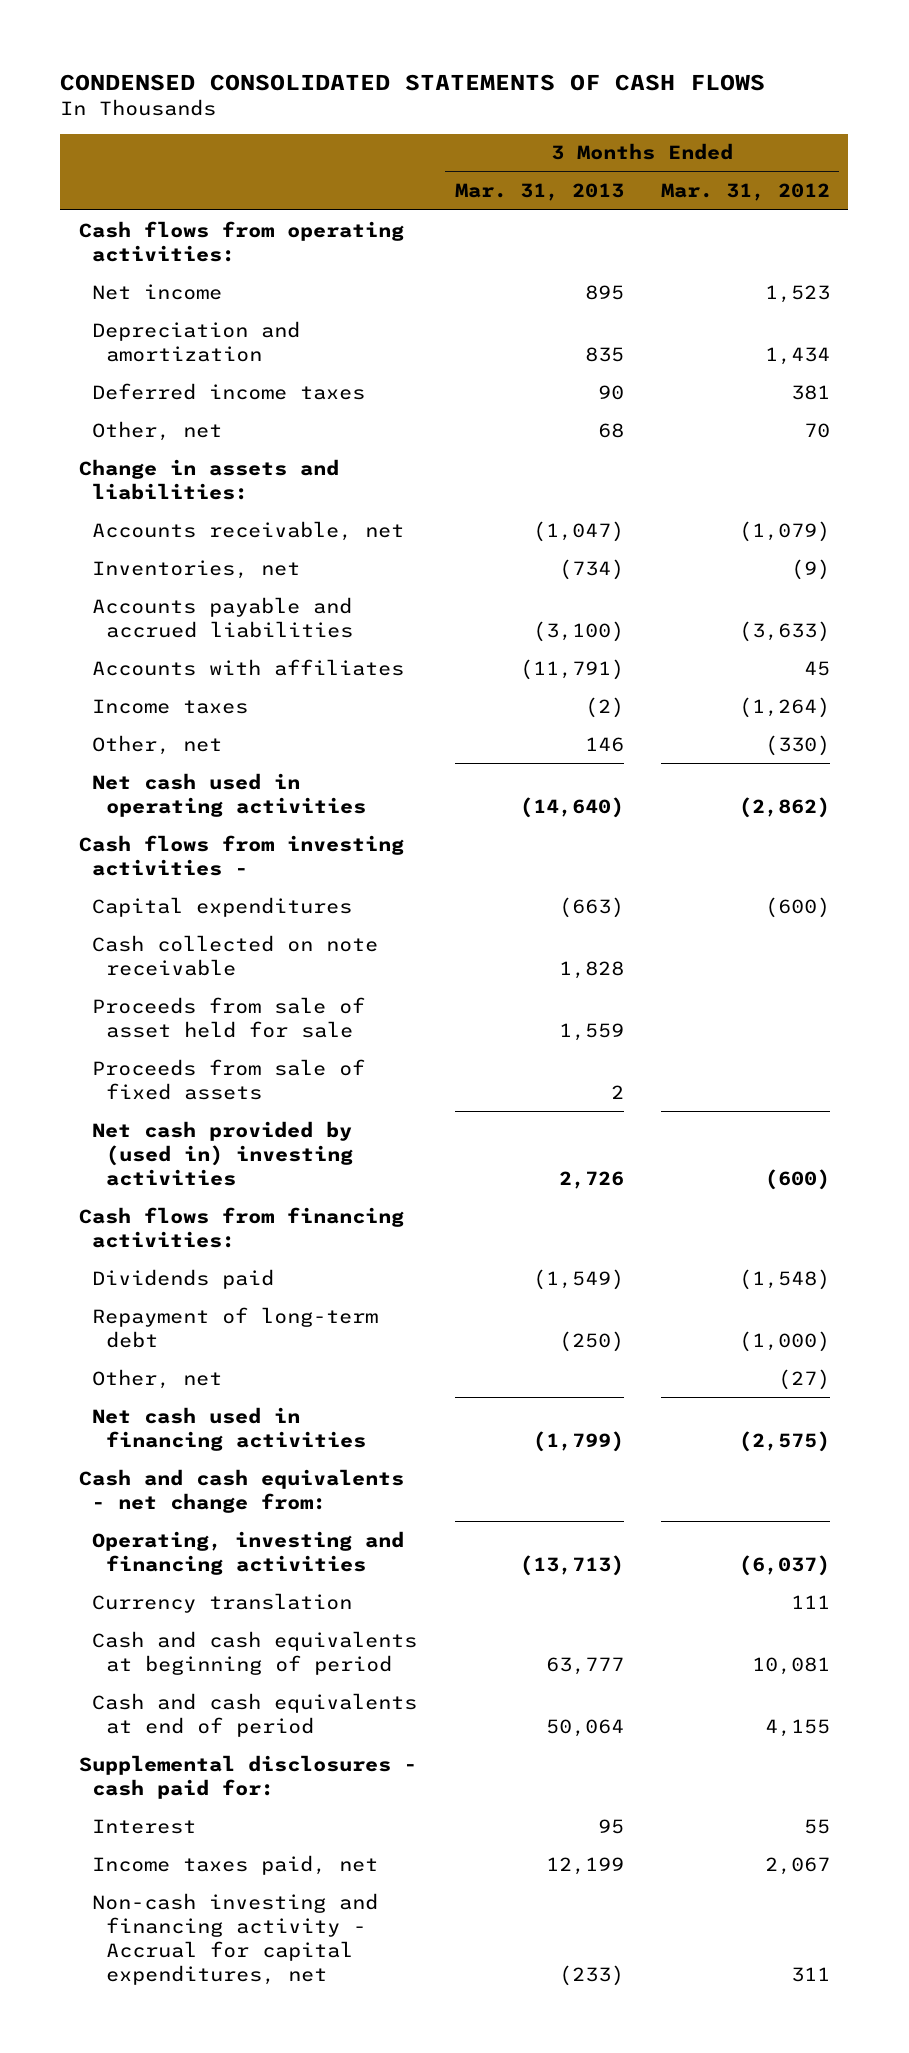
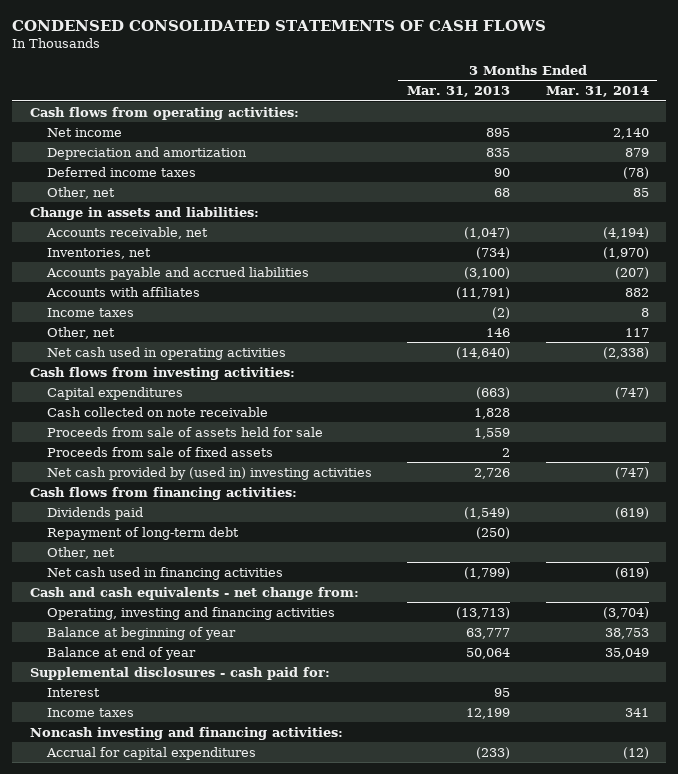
- | 3 Months Ended Mar. 31, 2013 | 3 Months Ended Mar. 31, 2012
+ | 3 Months Ended Mar. 31, 2013 | 3 Months Ended Mar. 31, 2014
- Cash flows from investing activities -
+ Cash flows from investing activities:
- Proceeds from sale of asset held for sale | 1,559 |
+ Proceeds from sale of assets held for sale | 1,559 |
- Currency translation | | 111
- Cash and cash equivalents at beginning of period | 63,777 | 10,081
- Cash and cash equivalents at end of period | 50,064 | 4,155
+ Balance at beginning of year | 63,777 | 38,753
+ Balance at end of year | 50,064 | 35,049
- Income taxes paid, net | 12,199 | 2,067
- Non-cash investing and financing activity - Accrual for capital expenditures, net | (233) | 311
+ Income taxes | 12,199 | 341
+ Noncash investing and financing activities:
+ Accrual for capital expenditures | (233) | (12)

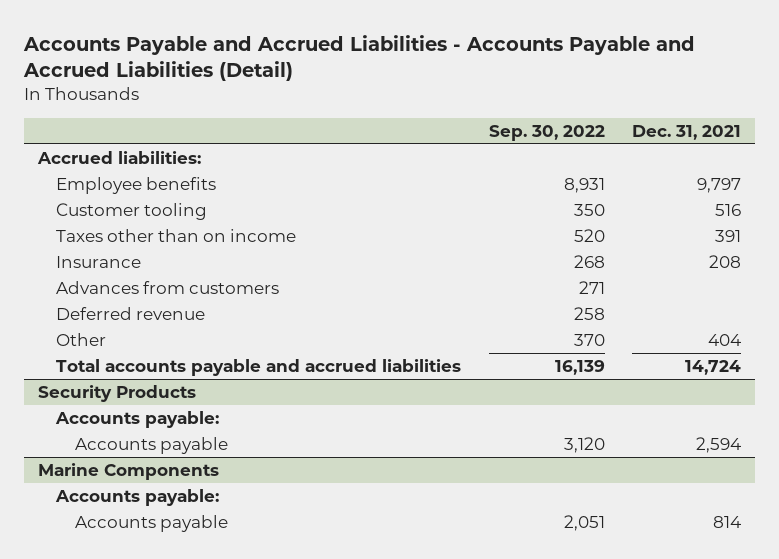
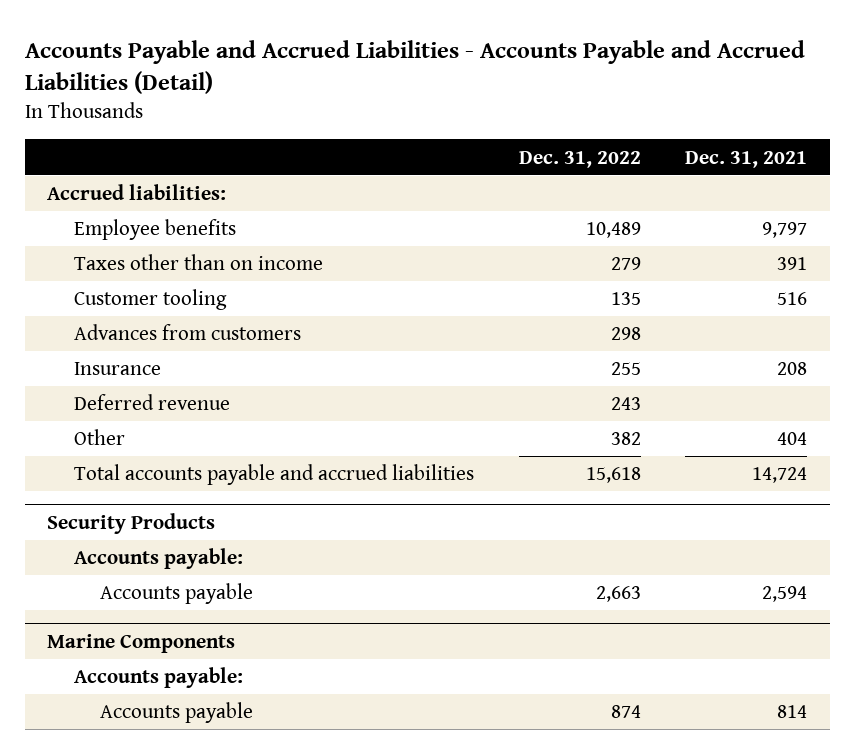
- | Sep. 30, 2022 | Dec. 31, 2021
+ | Dec. 31, 2022 | Dec. 31, 2021
moved down: Customer tooling | 135 | 516
moved down: Insurance | 255 | 208

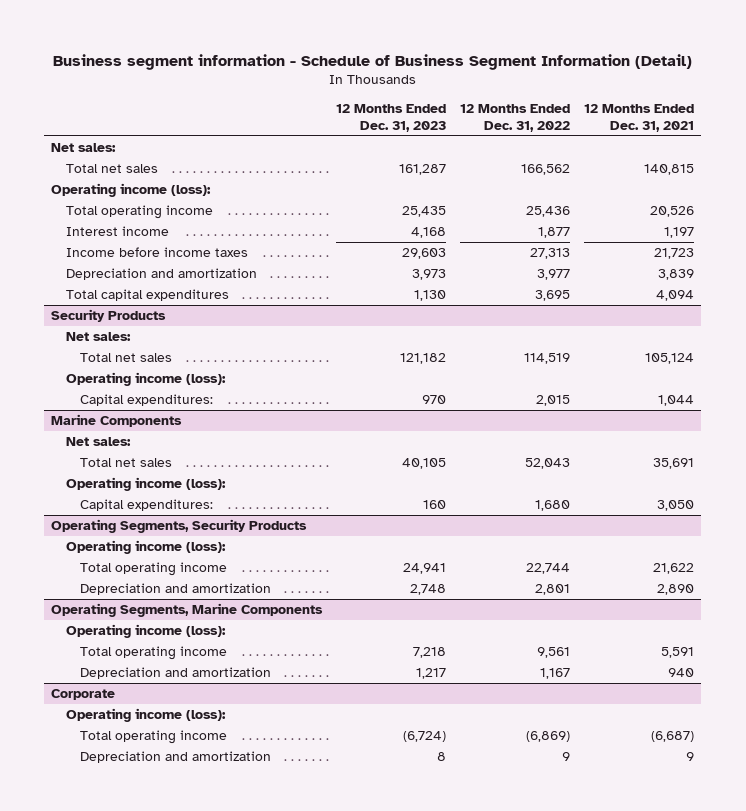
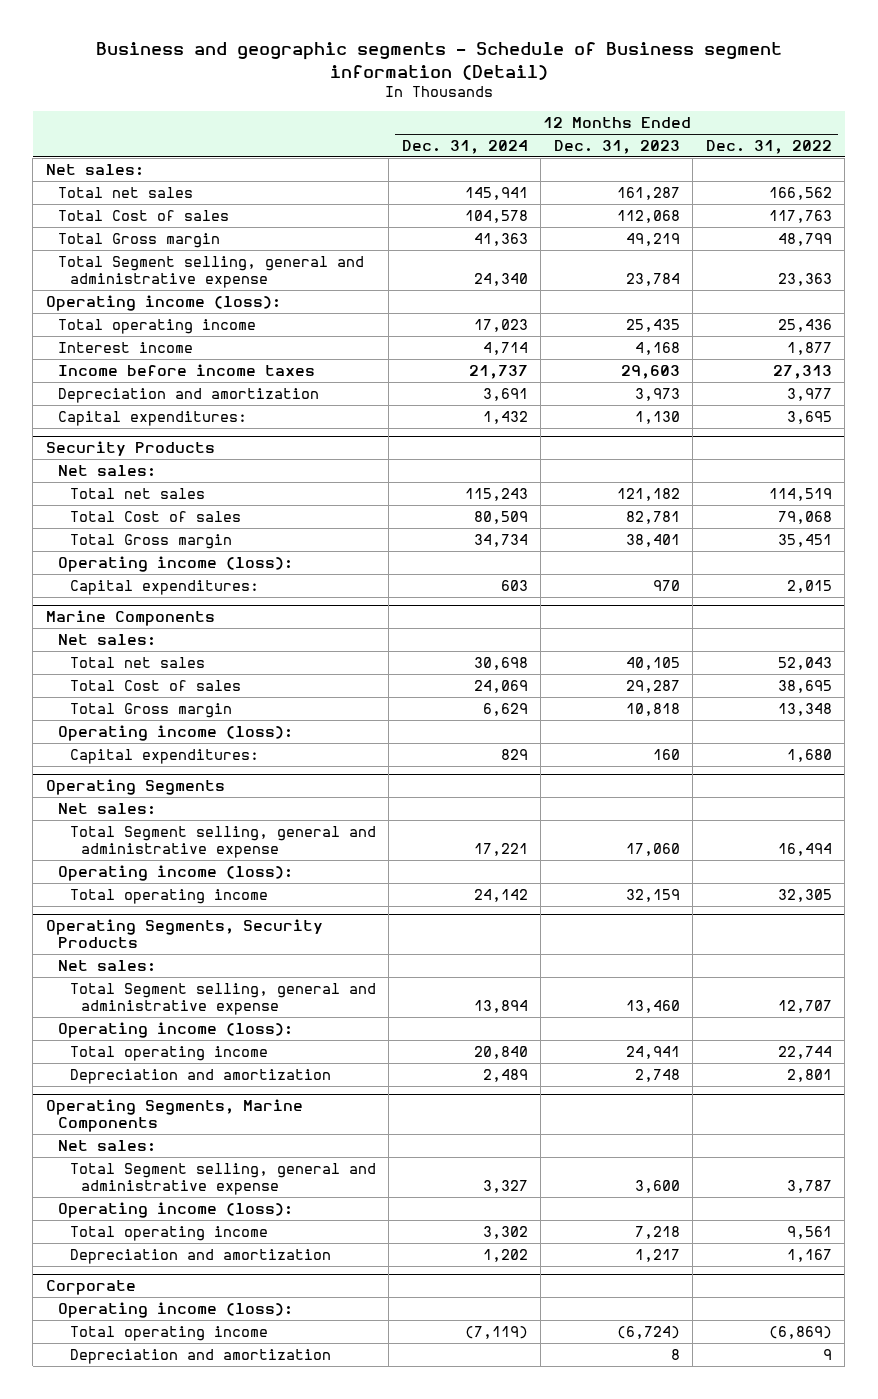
- Business segment information - Schedule of Business Segment Information (Detail)
+ Business and geographic segments - Schedule of Business segment information (Detail)
- | 12 Months Ended Dec. 31, 2023 | 12 Months Ended Dec. 31, 2022 | 12 Months Ended Dec. 31, 2021
+ | 12 Months Ended Dec. 31, 2024 | 12 Months Ended Dec. 31, 2023 | 12 Months Ended Dec. 31, 2022
+ Total Cost of sales | 104,578 | 112,068 | 117,763
+ Total Gross margin | 41,363 | 49,219 | 48,799
+ Total Segment selling, general and administrative expense | 24,340 | 23,784 | 23,363
- Total capital expenditures | 1,130 | 3,695 | 4,094
+ Capital expenditures: | 1,432 | 1,130 | 3,695
@ Security Products
+ Total Cost of sales | 80,509 | 82,781 | 79,068
+ Total Gross margin | 34,734 | 38,401 | 35,451
@ Marine Components
+ Total Cost of sales | 24,069 | 29,287 | 38,695
+ Total Gross margin | 6,629 | 10,818 | 13,348
+ Operating Segments
+ Net sales:
+ Total Segment selling, general and administrative expense | 17,221 | 17,060 | 16,494
+ Operating income (loss):
+ Total operating income | 24,142 | 32,159 | 32,305
@ Operating Segments, Security Products
+ Net sales:
+ Total Segment selling, general and administrative expense | 13,894 | 13,460 | 12,707
@ Operating Segments, Marine Components
+ Net sales:
+ Total Segment selling, general and administrative expense | 3,327 | 3,600 | 3,787

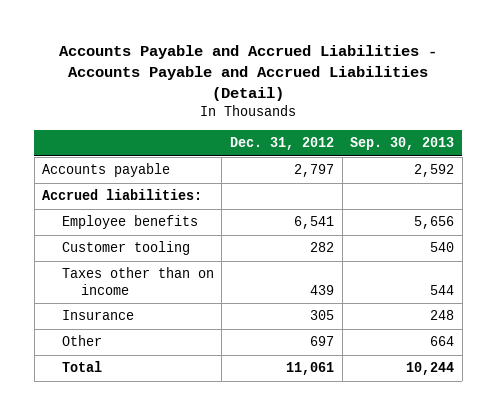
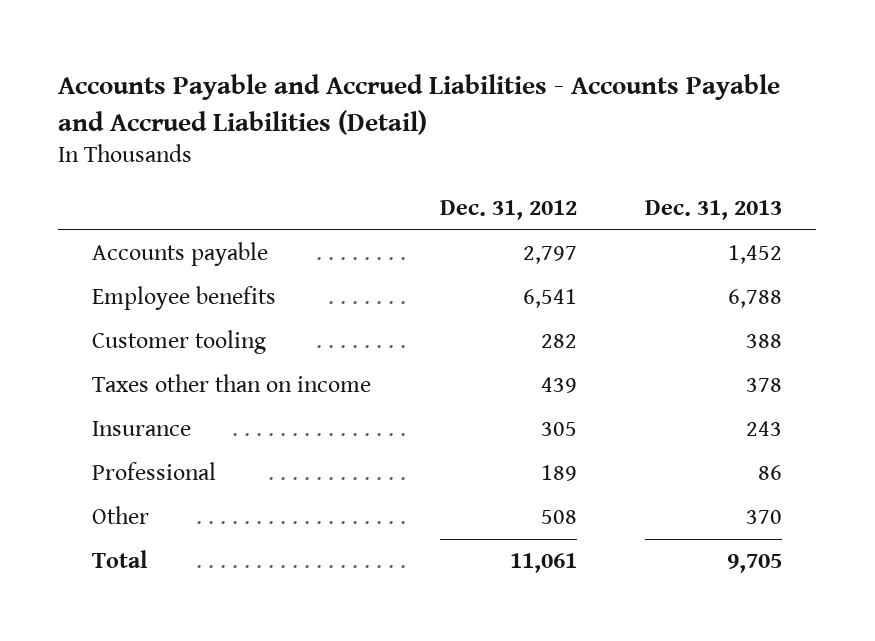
- | Dec. 31, 2012 | Sep. 30, 2013
+ | Dec. 31, 2012 | Dec. 31, 2013
- Accrued liabilities:
- Other | 697 | 664
+ Professional | 189 | 86
+ Other | 508 | 370

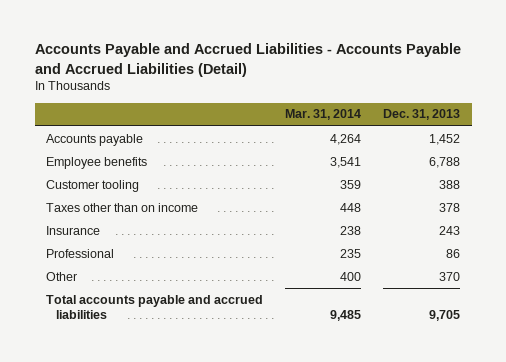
- | Dec. 31, 2012 | Dec. 31, 2013
+ | Mar. 31, 2014 | Dec. 31, 2013
- Total | 11,061 | 9,705
+ Total accounts payable and accrued liabilities | 9,485 | 9,705

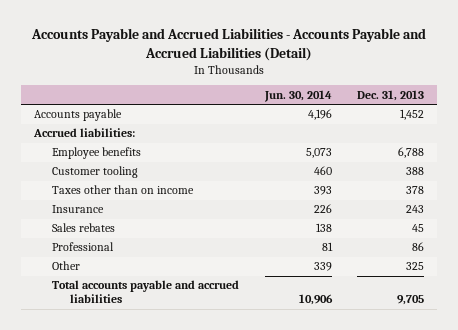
- | Mar. 31, 2014 | Dec. 31, 2013
+ | Jun. 30, 2014 | Dec. 31, 2013
+ Accrued liabilities:
+ Sales rebates | 138 | 45
- Other | 400 | 370
+ Other | 339 | 325

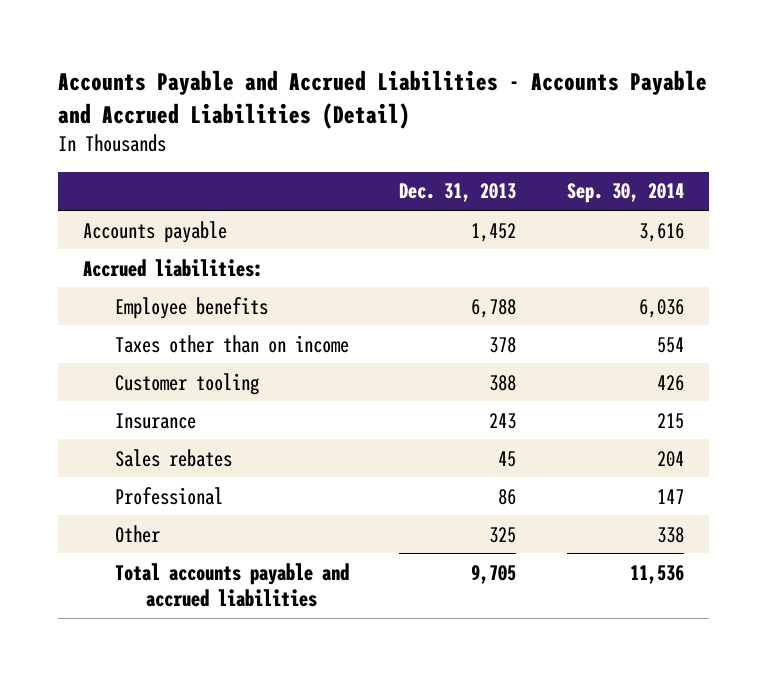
- | Jun. 30, 2014 | Dec. 31, 2013
+ | Dec. 31, 2013 | Sep. 30, 2014
moved down: Customer tooling | 388 | 426

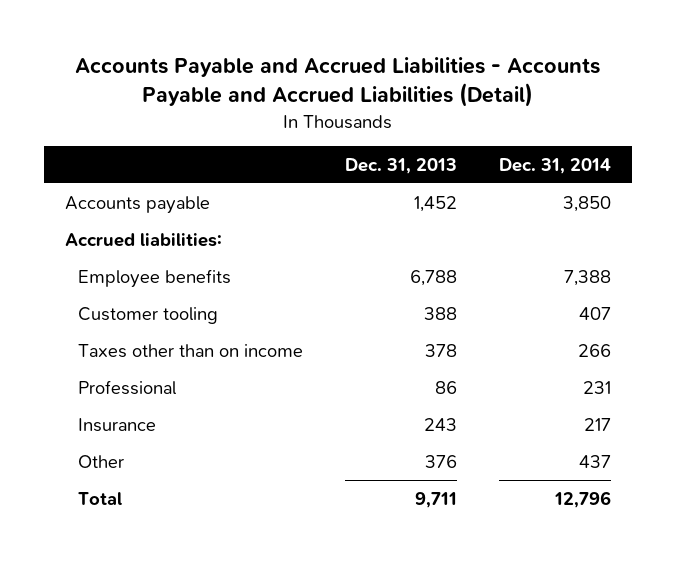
- | Dec. 31, 2013 | Sep. 30, 2014
+ | Dec. 31, 2013 | Dec. 31, 2014
- Sales rebates | 45 | 204
moved down: Taxes other than on income | 378 | 266
- Other | 325 | 338
- Total accounts payable and accrued liabilities | 9,705 | 11,536
moved down: Insurance | 243 | 217
+ Other | 376 | 437
+ Total | 9,711 | 12,796

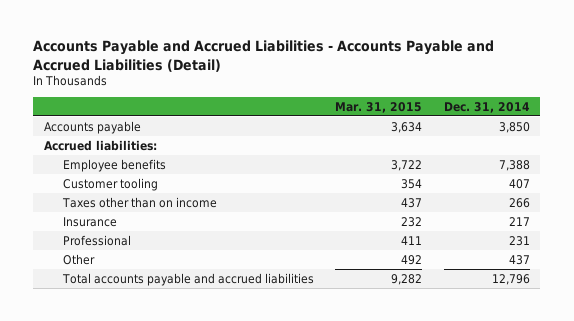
- | Dec. 31, 2013 | Dec. 31, 2014
+ | Mar. 31, 2015 | Dec. 31, 2014
moved down: Professional | 411 | 231
- Total | 9,711 | 12,796
+ Total accounts payable and accrued liabilities | 9,282 | 12,796

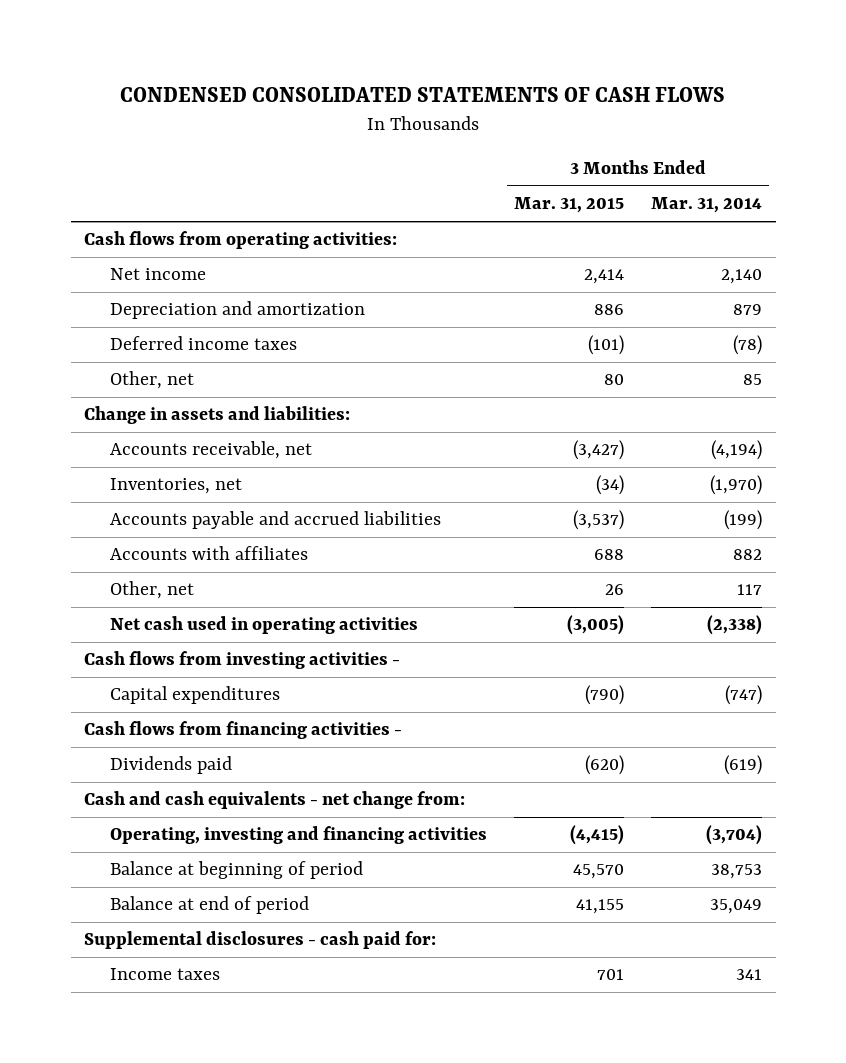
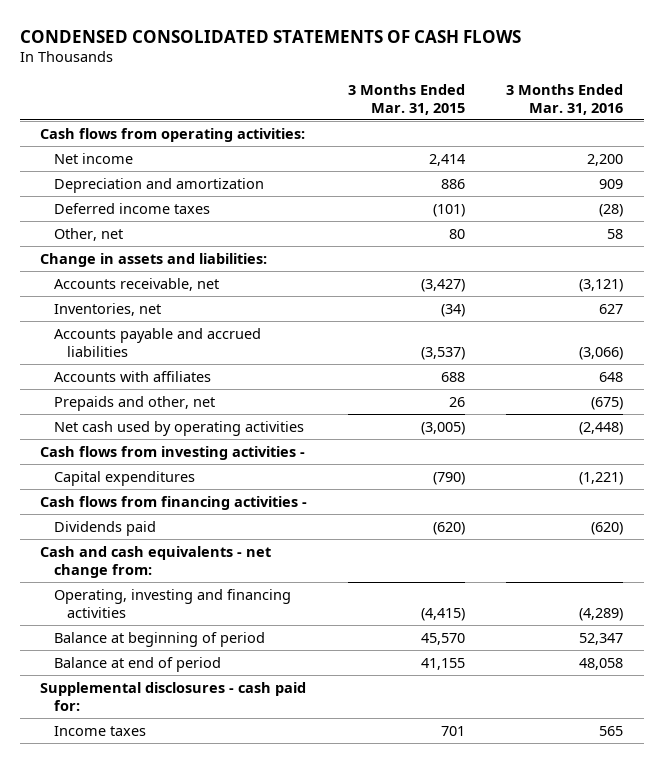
- | 3 Months Ended Mar. 31, 2015 | 3 Months Ended Mar. 31, 2014
+ | 3 Months Ended Mar. 31, 2015 | 3 Months Ended Mar. 31, 2016
- Other, net | 26 | 117
- Net cash used in operating activities | (3,005) | (2,338)
+ Prepaids and other, net | 26 | (675)
+ Net cash used by operating activities | (3,005) | (2,448)

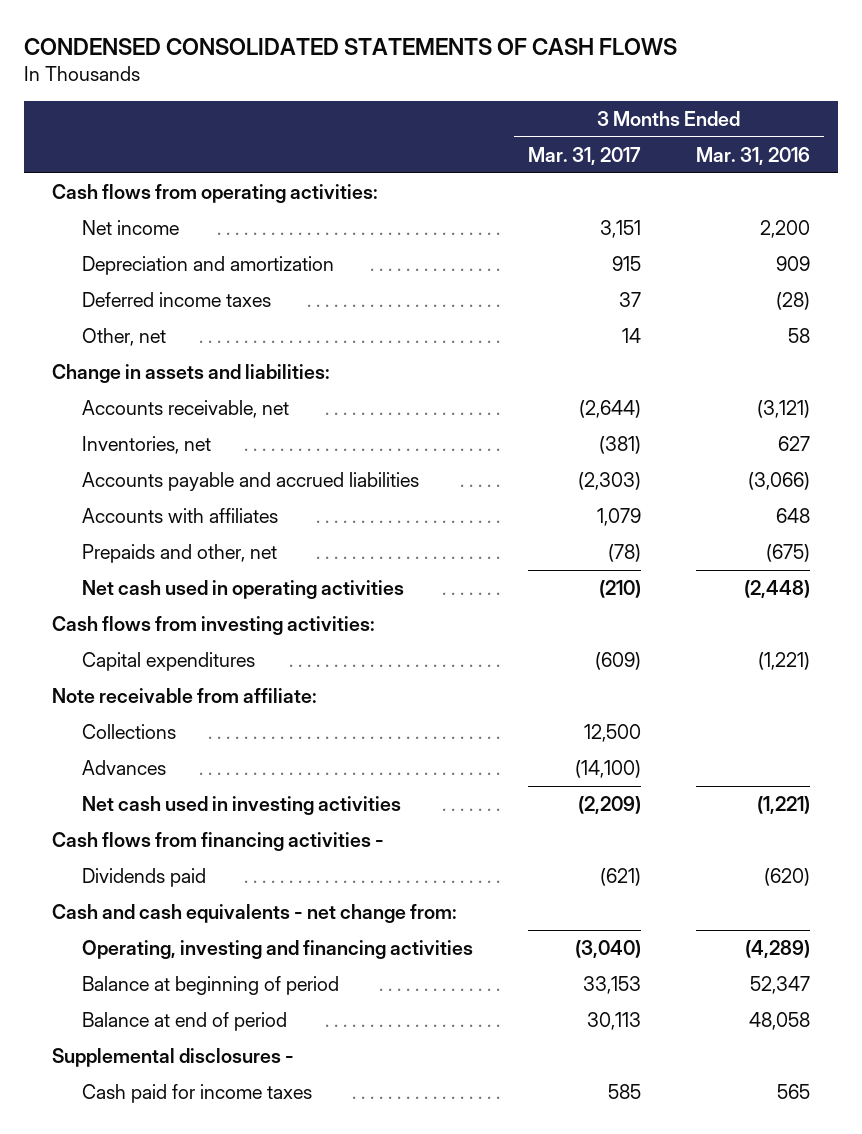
- | 3 Months Ended Mar. 31, 2015 | 3 Months Ended Mar. 31, 2016
+ | 3 Months Ended Mar. 31, 2017 | 3 Months Ended Mar. 31, 2016
- Net cash used by operating activities | (3,005) | (2,448)
- Cash flows from investing activities -
+ Net cash used in operating activities | (210) | (2,448)
+ Cash flows from investing activities:
+ Note receivable from affiliate:
+ Collections | 12,500 |
+ Advances | (14,100) |
+ Net cash used in investing activities | (2,209) | (1,221)
- Supplemental disclosures - cash paid for:
- Income taxes | 701 | 565
+ Supplemental disclosures -
+ Cash paid for income taxes | 585 | 565

